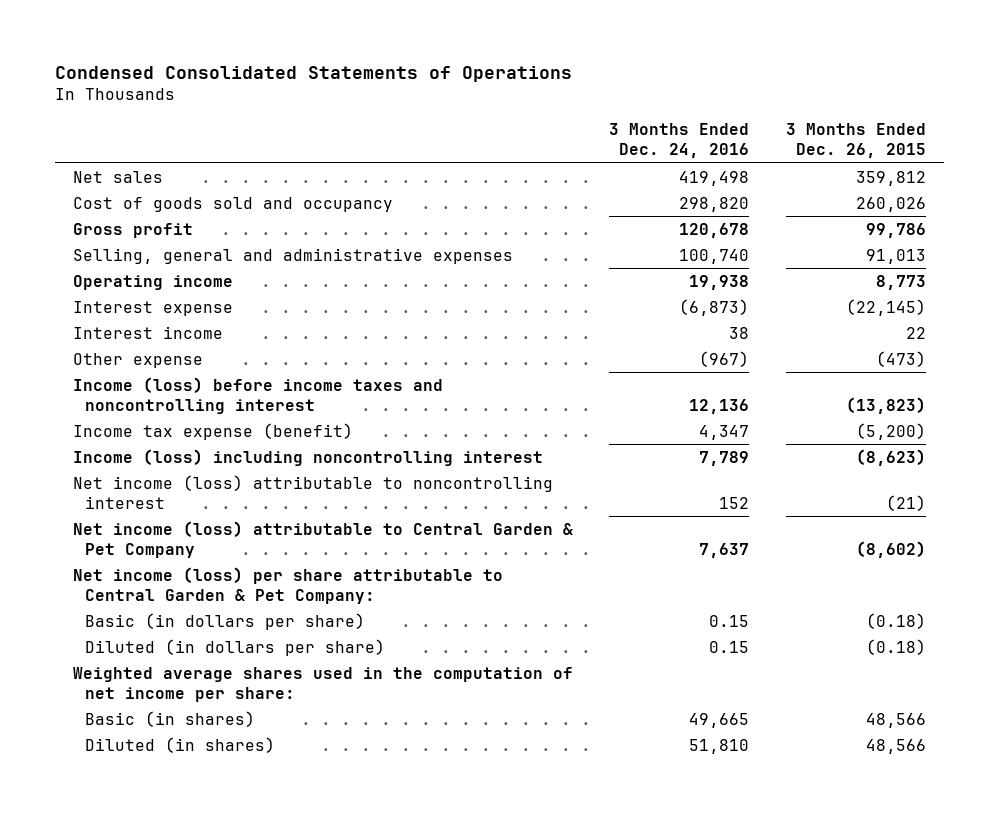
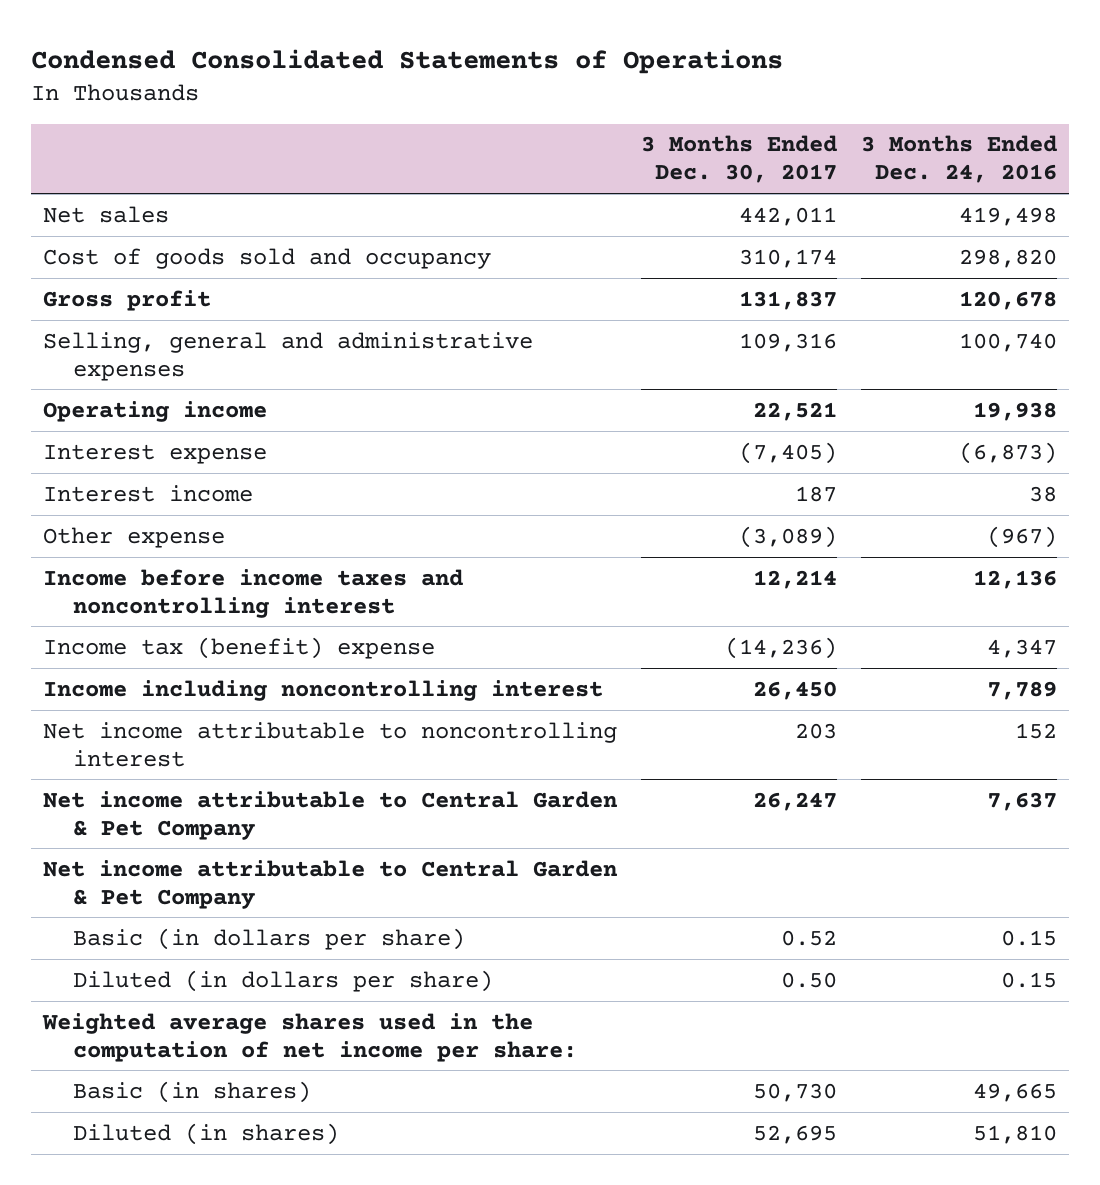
- | 3 Months Ended Dec. 24, 2016 | 3 Months Ended Dec. 26, 2015
+ | 3 Months Ended Dec. 30, 2017 | 3 Months Ended Dec. 24, 2016
- Income (loss) before income taxes and noncontrolling interest | 12,136 | (13,823)
- Income tax expense (benefit) | 4,347 | (5,200)
- Income (loss) including noncontrolling interest | 7,789 | (8,623)
- Net income (loss) attributable to noncontrolling interest | 152 | (21)
- Net income (loss) attributable to Central Garden & Pet Company | 7,637 | (8,602)
- Net income (loss) per share attributable to Central Garden & Pet Company:
+ Income before income taxes and noncontrolling interest | 12,214 | 12,136
+ Income tax (benefit) expense | (14,236) | 4,347
+ Income including noncontrolling interest | 26,450 | 7,789
+ Net income attributable to noncontrolling interest | 203 | 152
+ Net income attributable to Central Garden & Pet Company | 26,247 | 7,637
+ Net income attributable to Central Garden & Pet Company

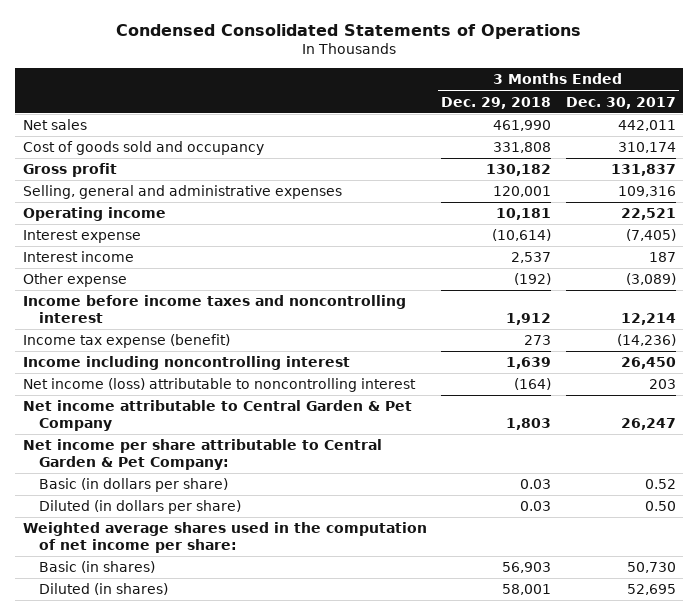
- | 3 Months Ended Dec. 30, 2017 | 3 Months Ended Dec. 24, 2016
+ | 3 Months Ended Dec. 29, 2018 | 3 Months Ended Dec. 30, 2017
- Income tax (benefit) expense | (14,236) | 4,347
+ Income tax expense (benefit) | 273 | (14,236)
- Net income attributable to noncontrolling interest | 203 | 152
+ Net income (loss) attributable to noncontrolling interest | (164) | 203
- Net income attributable to Central Garden & Pet Company
+ Net income per share attributable to Central Garden & Pet Company:

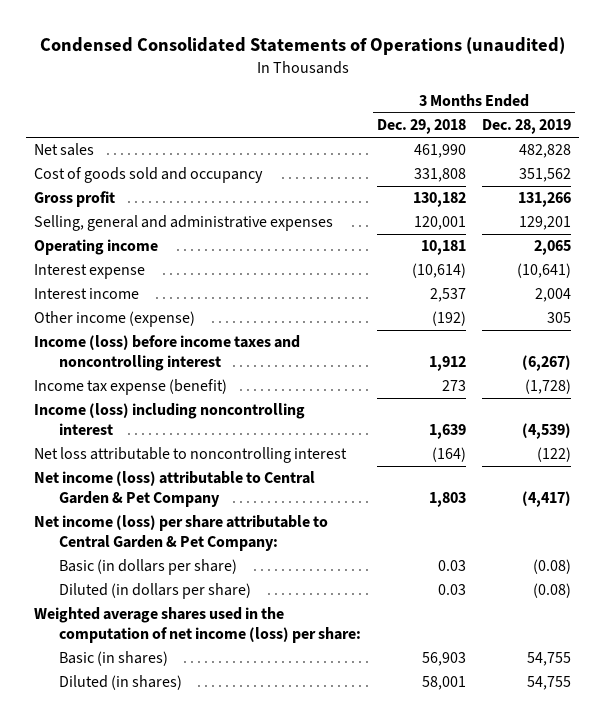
- Condensed Consolidated Statements of Operations
+ Condensed Consolidated Statements of Operations (unaudited)
- | 3 Months Ended Dec. 29, 2018 | 3 Months Ended Dec. 30, 2017
+ | 3 Months Ended Dec. 29, 2018 | 3 Months Ended Dec. 28, 2019
- Other expense | (192) | (3,089)
- Income before income taxes and noncontrolling interest | 1,912 | 12,214
+ Other income (expense) | (192) | 305
+ Income (loss) before income taxes and noncontrolling interest | 1,912 | (6,267)
- Income including noncontrolling interest | 1,639 | 26,450
- Net income (loss) attributable to noncontrolling interest | (164) | 203
- Net income attributable to Central Garden & Pet Company | 1,803 | 26,247
- Net income per share attributable to Central Garden & Pet Company:
+ Income (loss) including noncontrolling interest | 1,639 | (4,539)
+ Net loss attributable to noncontrolling interest | (164) | (122)
+ Net income (loss) attributable to Central Garden & Pet Company | 1,803 | (4,417)
+ Net income (loss) per share attributable to Central Garden & Pet Company:
- Weighted average shares used in the computation of net income per share:
+ Weighted average shares used in the computation of net income (loss) per share:

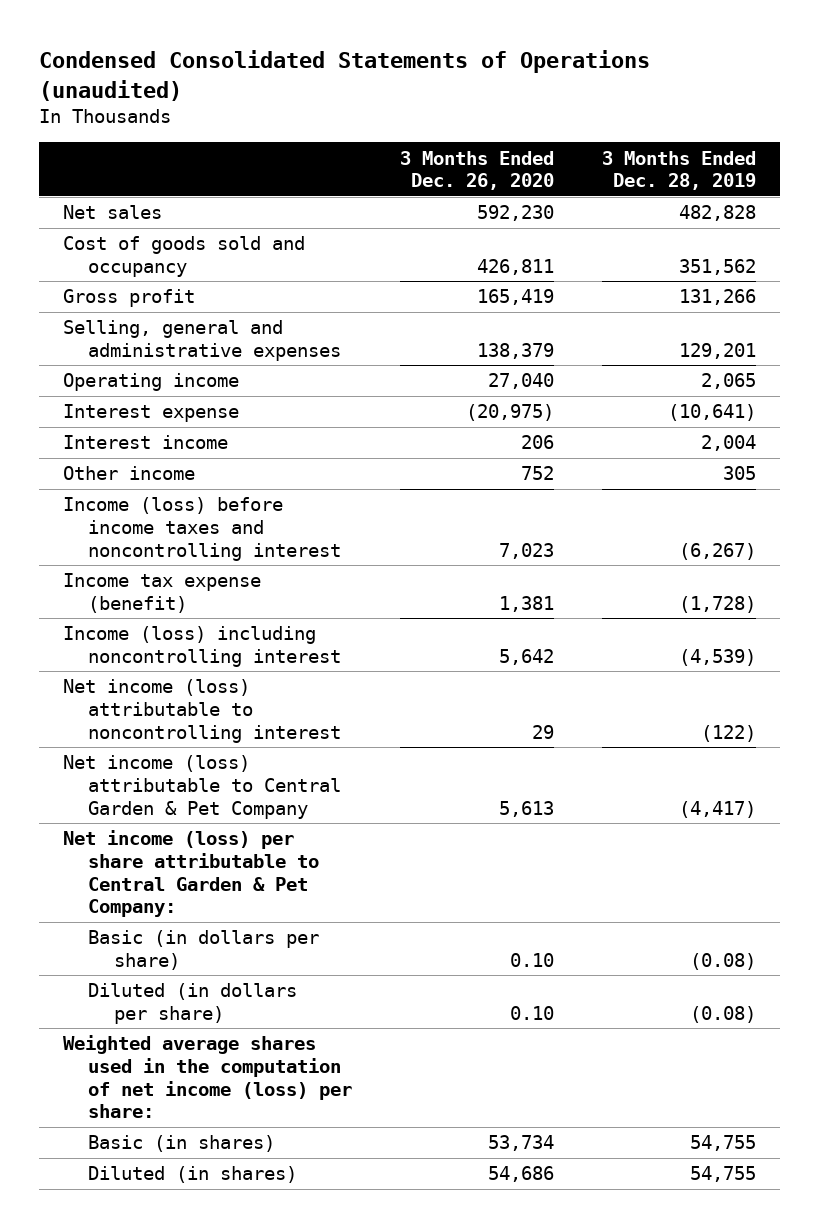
- | 3 Months Ended Dec. 29, 2018 | 3 Months Ended Dec. 28, 2019
+ | 3 Months Ended Dec. 26, 2020 | 3 Months Ended Dec. 28, 2019
- Other income (expense) | (192) | 305
+ Other income | 752 | 305
- Net loss attributable to noncontrolling interest | (164) | (122)
+ Net income (loss) attributable to noncontrolling interest | 29 | (122)

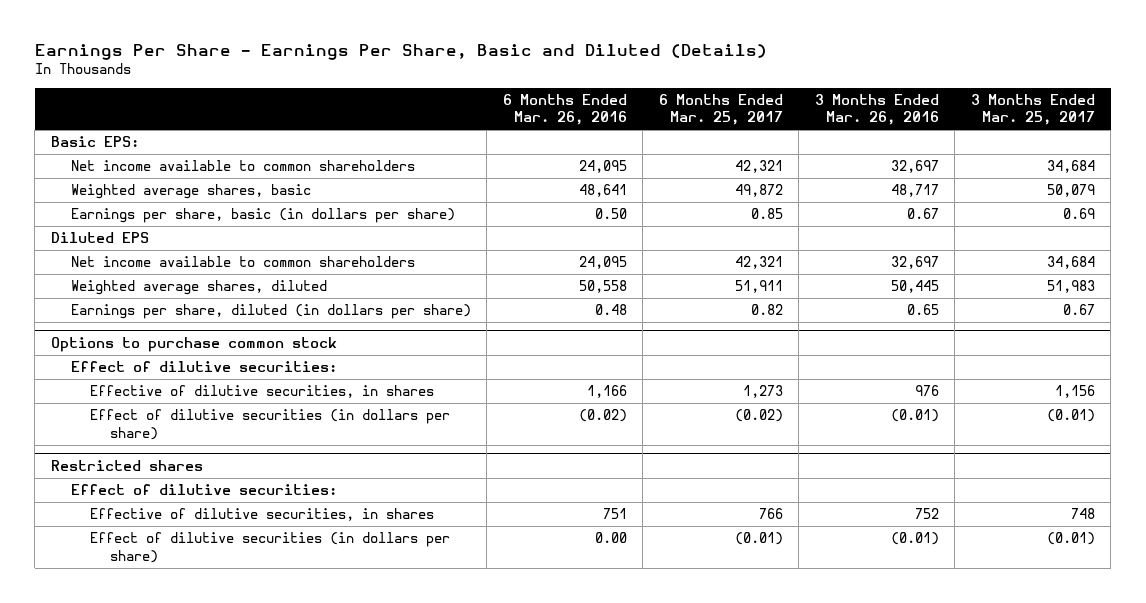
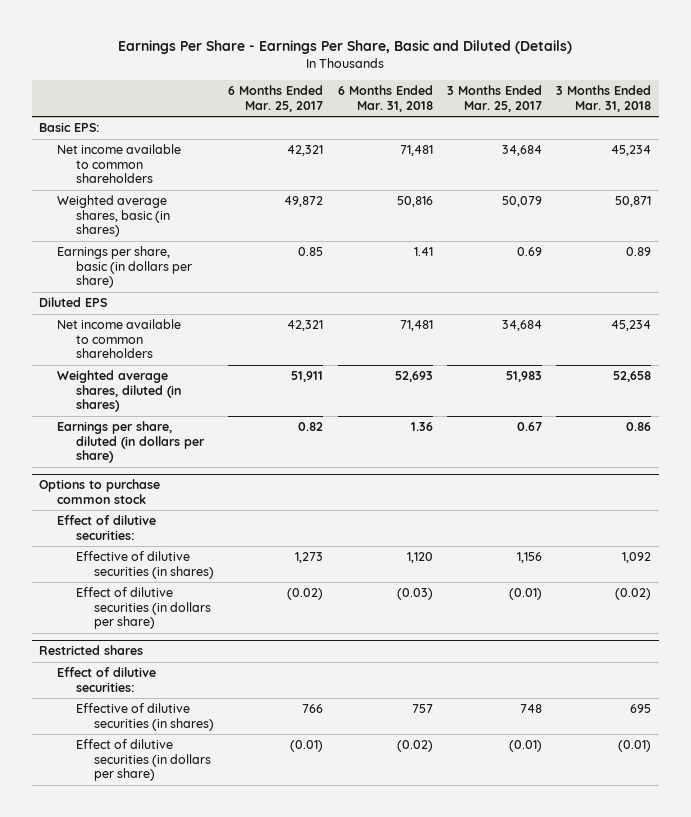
- | 6 Months Ended Mar. 26, 2016 | 6 Months Ended Mar. 25, 2017 | 3 Months Ended Mar. 26, 2016 | 3 Months Ended Mar. 25, 2017
+ | 6 Months Ended Mar. 25, 2017 | 6 Months Ended Mar. 31, 2018 | 3 Months Ended Mar. 25, 2017 | 3 Months Ended Mar. 31, 2018
- Weighted average shares, basic | 48,641 | 49,872 | 48,717 | 50,079
+ Weighted average shares, basic (in shares) | 49,872 | 50,816 | 50,079 | 50,871
- Weighted average shares, diluted | 50,558 | 51,911 | 50,445 | 51,983
+ Weighted average shares, diluted (in shares) | 51,911 | 52,693 | 51,983 | 52,658
@ Options to purchase common stock
- Effective of dilutive securities, in shares | 1,166 | 1,273 | 976 | 1,156
+ Effective of dilutive securities (in shares) | 1,273 | 1,120 | 1,156 | 1,092
@ Restricted shares
- Effective of dilutive securities, in shares | 751 | 766 | 752 | 748
+ Effective of dilutive securities (in shares) | 766 | 757 | 748 | 695

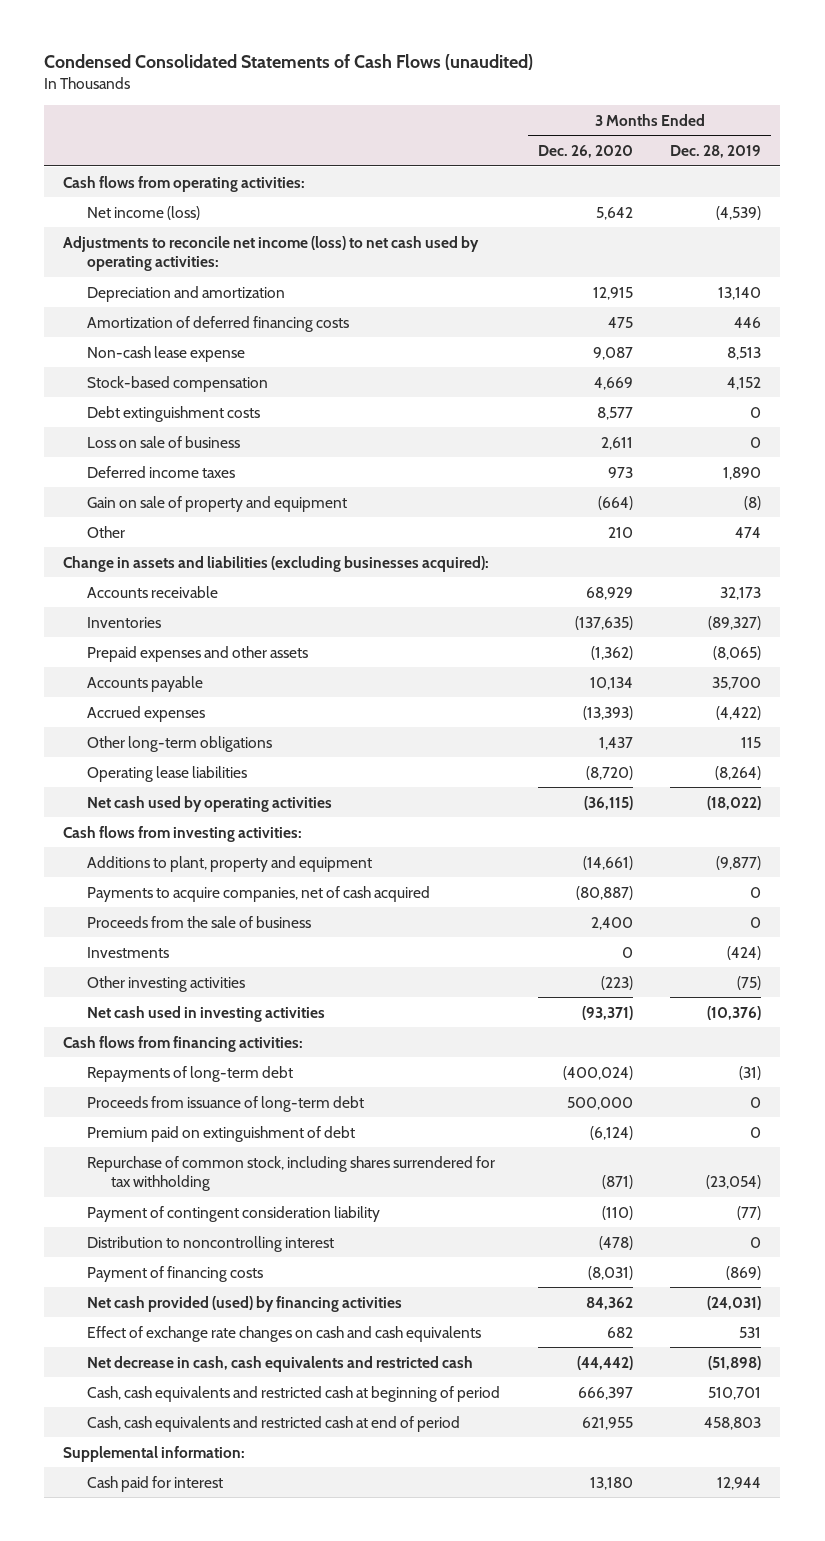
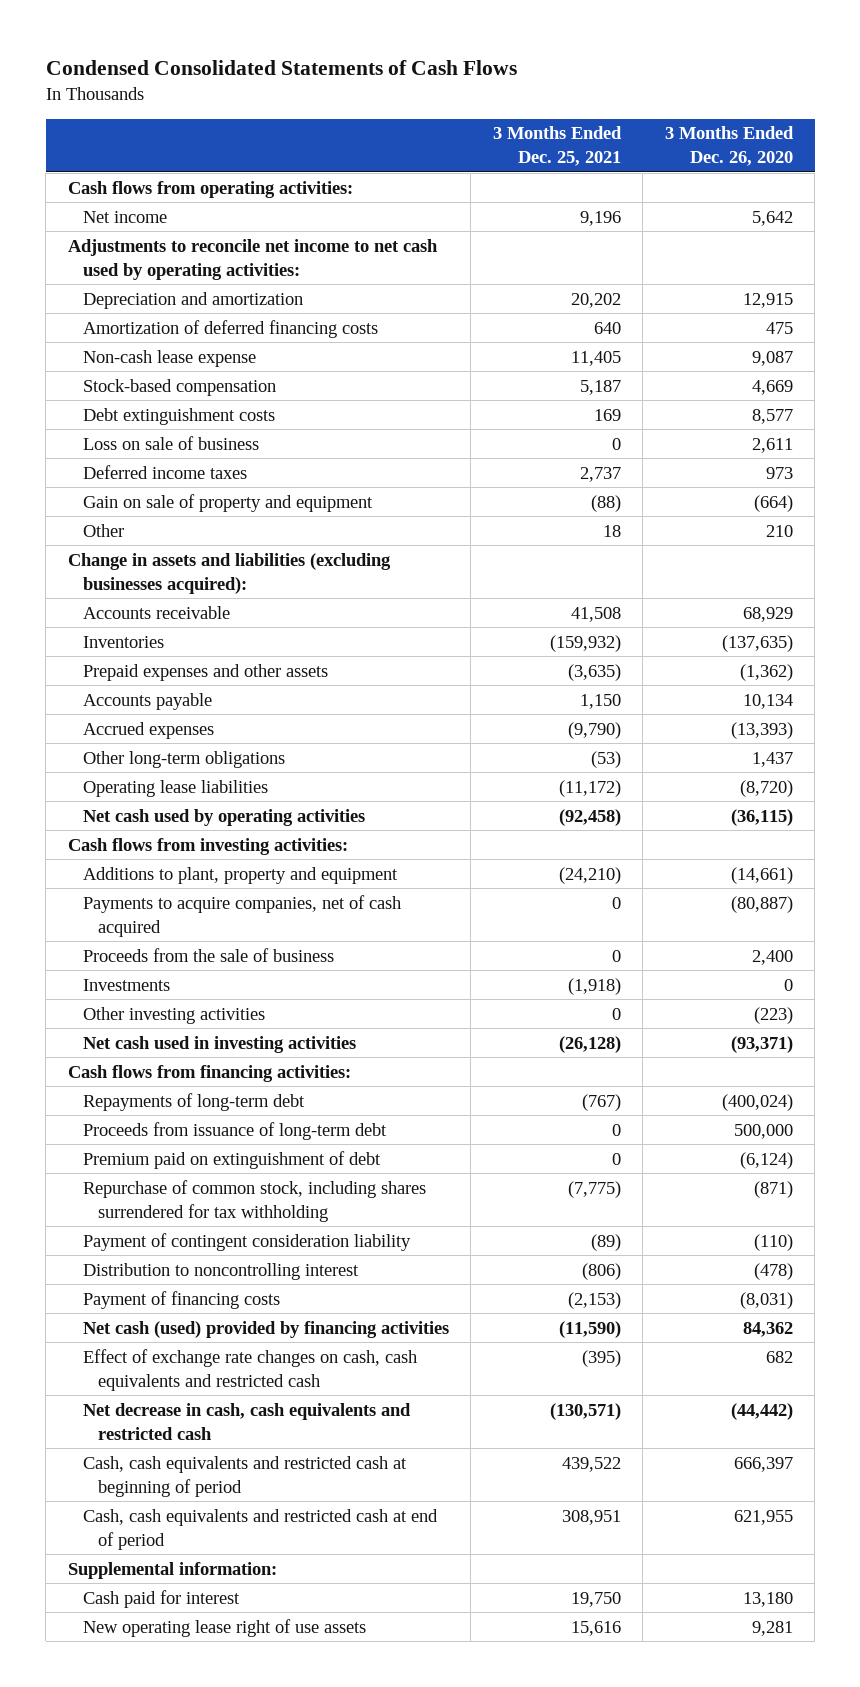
- Condensed Consolidated Statements of Cash Flows (unaudited)
+ Condensed Consolidated Statements of Cash Flows
- | 3 Months Ended Dec. 26, 2020 | 3 Months Ended Dec. 28, 2019
+ | 3 Months Ended Dec. 25, 2021 | 3 Months Ended Dec. 26, 2020
- Net income (loss) | 5,642 | (4,539)
- Adjustments to reconcile net income (loss) to net cash used by operating activities:
+ Net income | 9,196 | 5,642
+ Adjustments to reconcile net income to net cash used by operating activities:
- Net cash provided (used) by financing activities | 84,362 | (24,031)
- Effect of exchange rate changes on cash and cash equivalents | 682 | 531
+ Net cash (used) provided by financing activities | (11,590) | 84,362
+ Effect of exchange rate changes on cash, cash equivalents and restricted cash | (395) | 682
+ New operating lease right of use assets | 15,616 | 9,281

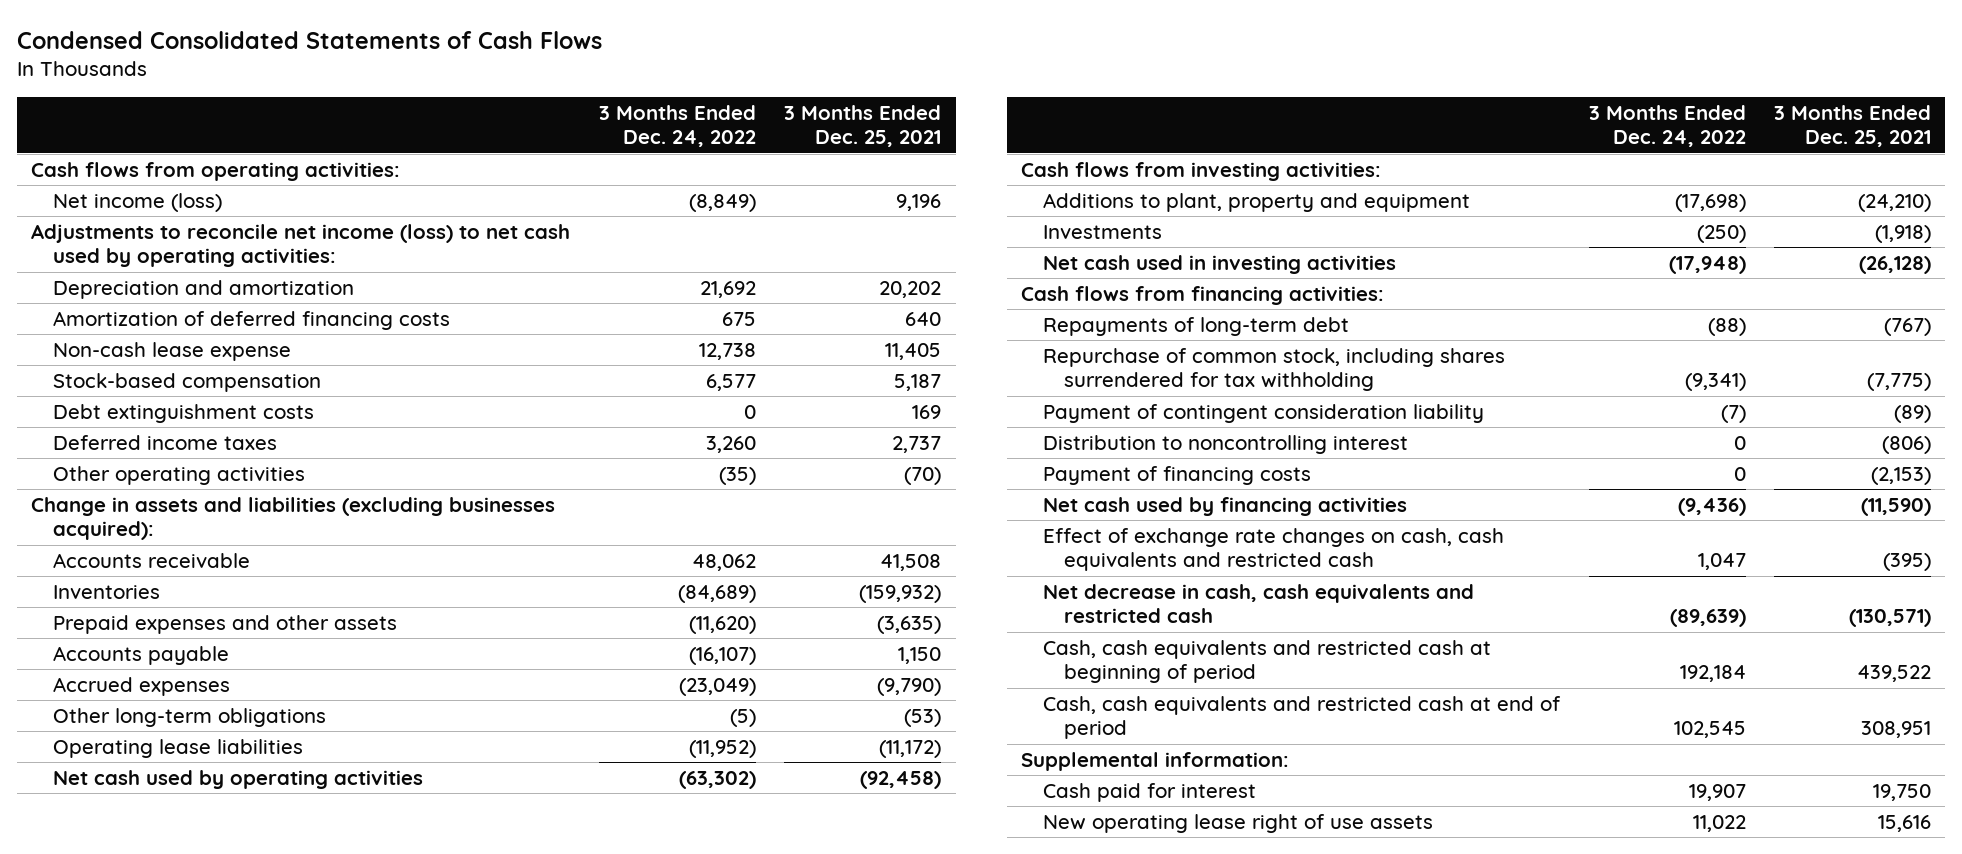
- | 3 Months Ended Dec. 25, 2021 | 3 Months Ended Dec. 26, 2020
+ | 3 Months Ended Dec. 24, 2022 | 3 Months Ended Dec. 25, 2021
- Net income | 9,196 | 5,642
- Adjustments to reconcile net income to net cash used by operating activities:
+ Net income (loss) | (8,849) | 9,196
+ Adjustments to reconcile net income (loss) to net cash used by operating activities:
- Loss on sale of business | 0 | 2,611
- Gain on sale of property and equipment | (88) | (664)
- Other | 18 | 210
+ Other operating activities | (35) | (70)
- Payments to acquire companies, net of cash acquired | 0 | (80,887)
- Proceeds from the sale of business | 0 | 2,400
- Other investing activities | 0 | (223)
- Proceeds from issuance of long-term debt | 0 | 500,000
- Premium paid on extinguishment of debt | 0 | (6,124)
- Net cash (used) provided by financing activities | (11,590) | 84,362
+ Net cash used by financing activities | (9,436) | (11,590)

